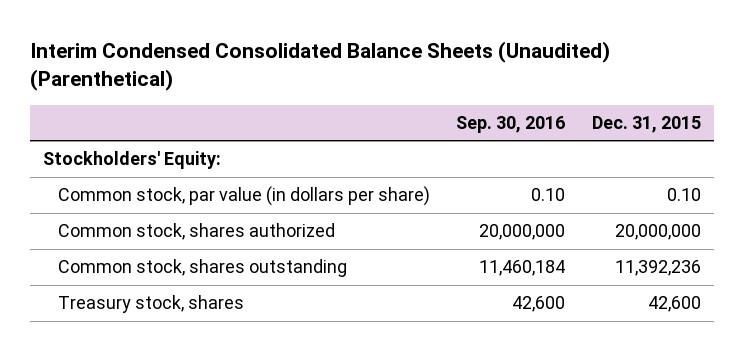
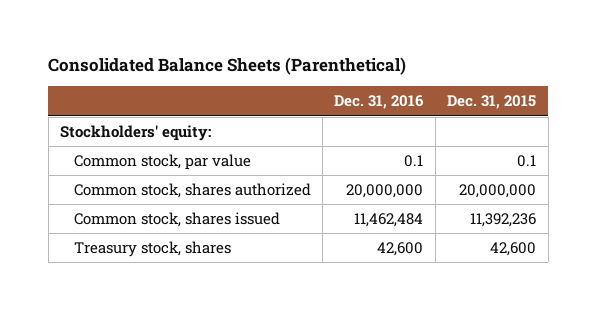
- Interim Condensed Consolidated Balance Sheets (Unaudited) (Parenthetical)
+ Consolidated Balance Sheets (Parenthetical)
- | Sep. 30, 2016 | Dec. 31, 2015
+ | Dec. 31, 2016 | Dec. 31, 2015
- Stockholders' Equity:
- Common stock, par value (in dollars per share) | 0.10 | 0.10
+ Stockholders' equity:
+ Common stock, par value | 0.1 | 0.1
- Common stock, shares outstanding | 11,460,184 | 11,392,236
+ Common stock, shares issued | 11,462,484 | 11,392,236

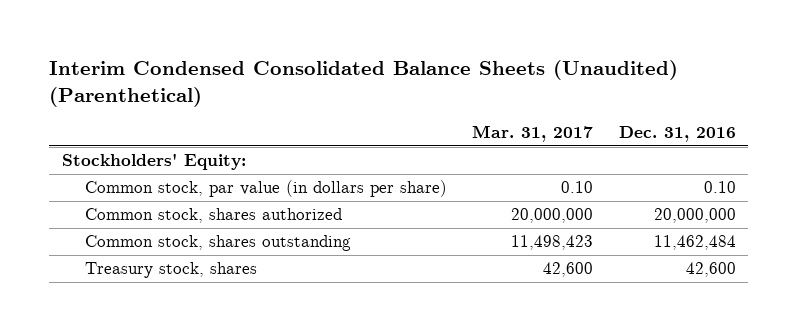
- Consolidated Balance Sheets (Parenthetical)
+ Interim Condensed Consolidated Balance Sheets (Unaudited) (Parenthetical)
- | Dec. 31, 2016 | Dec. 31, 2015
+ | Mar. 31, 2017 | Dec. 31, 2016
- Stockholders' equity:
- Common stock, par value | 0.1 | 0.1
+ Stockholders' Equity:
+ Common stock, par value (in dollars per share) | 0.10 | 0.10
- Common stock, shares issued | 11,462,484 | 11,392,236
+ Common stock, shares outstanding | 11,498,423 | 11,462,484

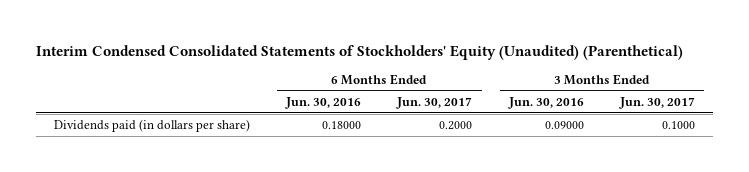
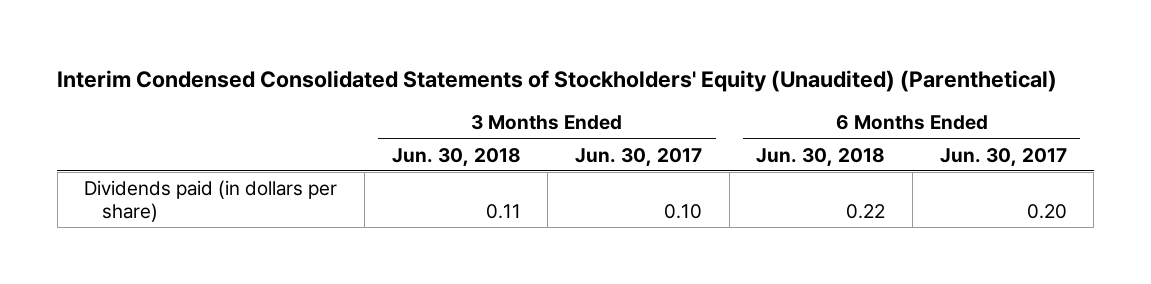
- | 6 Months Ended Jun. 30, 2016 | 6 Months Ended Jun. 30, 2017 | 3 Months Ended Jun. 30, 2016 | 3 Months Ended Jun. 30, 2017
+ | 3 Months Ended Jun. 30, 2018 | 3 Months Ended Jun. 30, 2017 | 6 Months Ended Jun. 30, 2018 | 6 Months Ended Jun. 30, 2017
- Dividends paid (in dollars per share) | 0.18000 | 0.2000 | 0.09000 | 0.1000
+ Dividends paid (in dollars per share) | 0.11 | 0.10 | 0.22 | 0.20

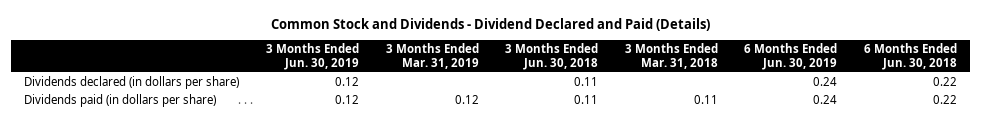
- Interim Condensed Consolidated Statements of Stockholders' Equity (Unaudited) (Parenthetical)
+ Common Stock and Dividends - Dividend Declared and Paid (Details)
- | 3 Months Ended Jun. 30, 2018 | 3 Months Ended Jun. 30, 2017 | 6 Months Ended Jun. 30, 2018 | 6 Months Ended Jun. 30, 2017
+ | 3 Months Ended Jun. 30, 2019 | 3 Months Ended Mar. 31, 2019 | 3 Months Ended Jun. 30, 2018 | 3 Months Ended Mar. 31, 2018 | 6 Months Ended Jun. 30, 2019 | 6 Months Ended Jun. 30, 2018
+ Dividends declared (in dollars per share) | 0.12 | | 0.11 | | 0.24 | 0.22

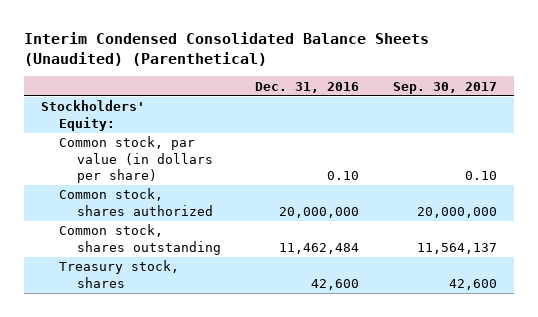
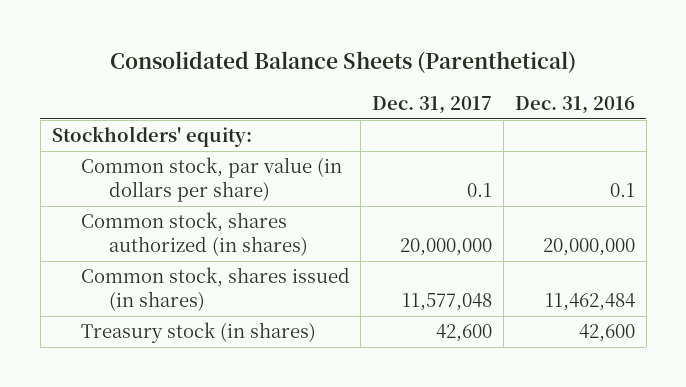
- Interim Condensed Consolidated Balance Sheets (Unaudited) (Parenthetical)
+ Consolidated Balance Sheets (Parenthetical)
- | Dec. 31, 2016 | Sep. 30, 2017
+ | Dec. 31, 2017 | Dec. 31, 2016
- Stockholders' Equity:
- Common stock, par value (in dollars per share) | 0.10 | 0.10
- Common stock, shares authorized | 20,000,000 | 20,000,000
- Common stock, shares outstanding | 11,462,484 | 11,564,137
- Treasury stock, shares | 42,600 | 42,600
+ Stockholders' equity:
+ Common stock, par value (in dollars per share) | 0.1 | 0.1
+ Common stock, shares authorized (in shares) | 20,000,000 | 20,000,000
+ Common stock, shares issued (in shares) | 11,577,048 | 11,462,484
+ Treasury stock (in shares) | 42,600 | 42,600

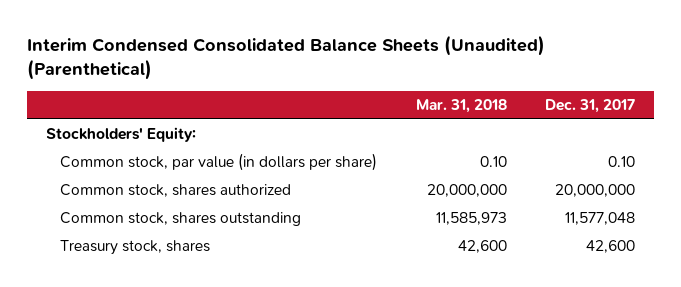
- Consolidated Balance Sheets (Parenthetical)
+ Interim Condensed Consolidated Balance Sheets (Unaudited) (Parenthetical)
- | Dec. 31, 2017 | Dec. 31, 2016
+ | Mar. 31, 2018 | Dec. 31, 2017
- Stockholders' equity:
- Common stock, par value (in dollars per share) | 0.1 | 0.1
- Common stock, shares authorized (in shares) | 20,000,000 | 20,000,000
- Common stock, shares issued (in shares) | 11,577,048 | 11,462,484
- Treasury stock (in shares) | 42,600 | 42,600
+ Stockholders' Equity:
+ Common stock, par value (in dollars per share) | 0.10 | 0.10
+ Common stock, shares authorized | 20,000,000 | 20,000,000
+ Common stock, shares outstanding | 11,585,973 | 11,577,048
+ Treasury stock, shares | 42,600 | 42,600

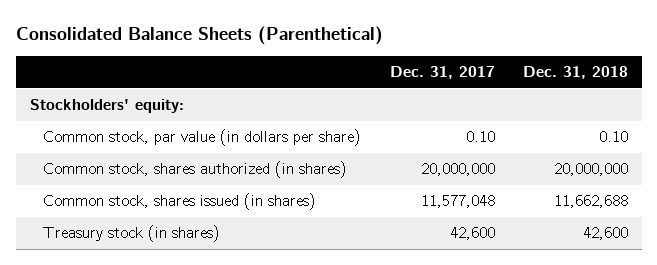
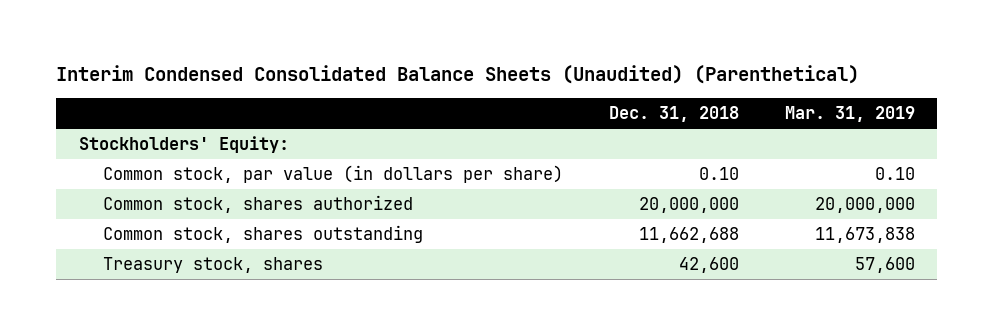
- Consolidated Balance Sheets (Parenthetical)
+ Interim Condensed Consolidated Balance Sheets (Unaudited) (Parenthetical)
- | Dec. 31, 2017 | Dec. 31, 2018
+ | Dec. 31, 2018 | Mar. 31, 2019
- Stockholders' equity:
+ Stockholders' Equity:
- Common stock, shares authorized (in shares) | 20,000,000 | 20,000,000
- Common stock, shares issued (in shares) | 11,577,048 | 11,662,688
- Treasury stock (in shares) | 42,600 | 42,600
+ Common stock, shares authorized | 20,000,000 | 20,000,000
+ Common stock, shares outstanding | 11,662,688 | 11,673,838
+ Treasury stock, shares | 42,600 | 57,600

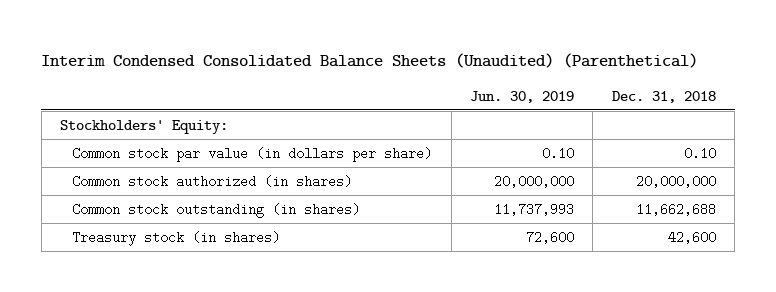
- | Dec. 31, 2018 | Mar. 31, 2019
+ | Jun. 30, 2019 | Dec. 31, 2018
- Common stock, par value (in dollars per share) | 0.10 | 0.10
- Common stock, shares authorized | 20,000,000 | 20,000,000
- Common stock, shares outstanding | 11,662,688 | 11,673,838
- Treasury stock, shares | 42,600 | 57,600
+ Common stock par value (in dollars per share) | 0.10 | 0.10
+ Common stock authorized (in shares) | 20,000,000 | 20,000,000
+ Common stock outstanding (in shares) | 11,737,993 | 11,662,688
+ Treasury stock (in shares) | 72,600 | 42,600

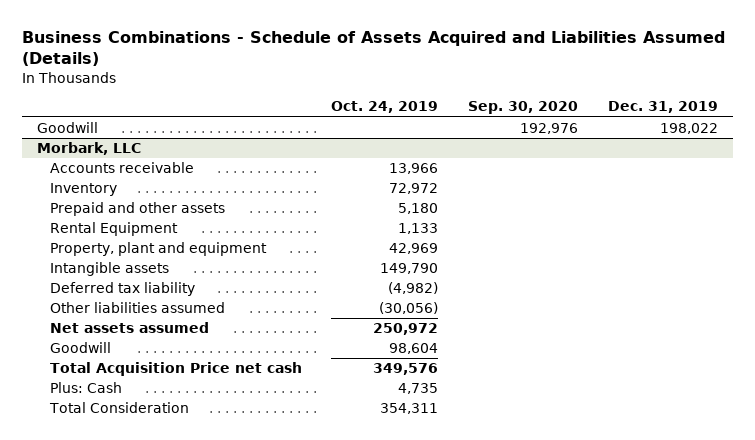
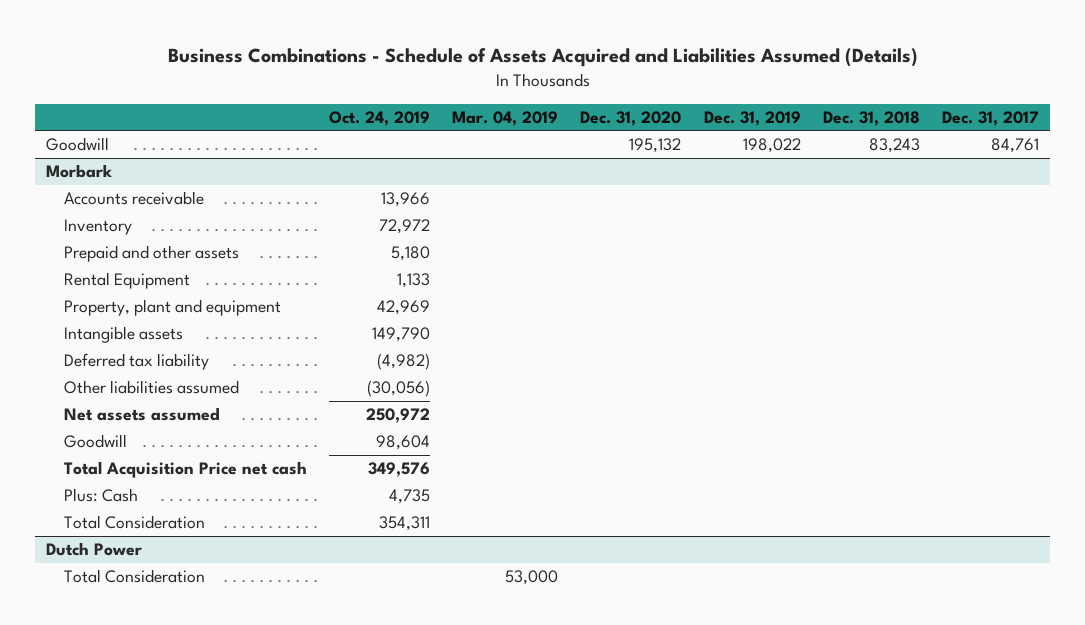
- | Oct. 24, 2019 | Sep. 30, 2020 | Dec. 31, 2019
+ | Oct. 24, 2019 | Mar. 04, 2019 | Dec. 31, 2020 | Dec. 31, 2019 | Dec. 31, 2018 | Dec. 31, 2017
- Morbark, LLC
+ Morbark
+ Dutch Power
+ Total Consideration | | 53,000 | | | |

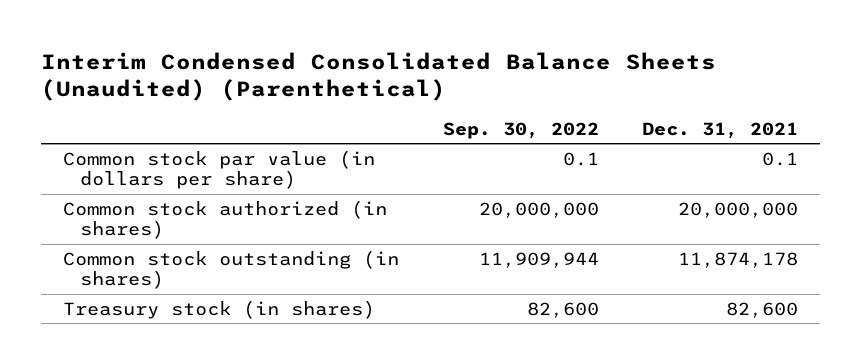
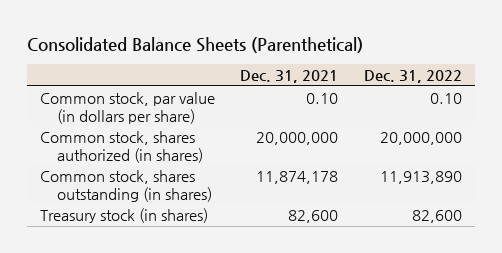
- Interim Condensed Consolidated Balance Sheets (Unaudited) (Parenthetical)
+ Consolidated Balance Sheets (Parenthetical)
- | Sep. 30, 2022 | Dec. 31, 2021
+ | Dec. 31, 2021 | Dec. 31, 2022
- Common stock par value (in dollars per share) | 0.1 | 0.1
- Common stock authorized (in shares) | 20,000,000 | 20,000,000
- Common stock outstanding (in shares) | 11,909,944 | 11,874,178
+ Common stock, par value (in dollars per share) | 0.10 | 0.10
+ Common stock, shares authorized (in shares) | 20,000,000 | 20,000,000
+ Common stock, shares outstanding (in shares) | 11,874,178 | 11,913,890

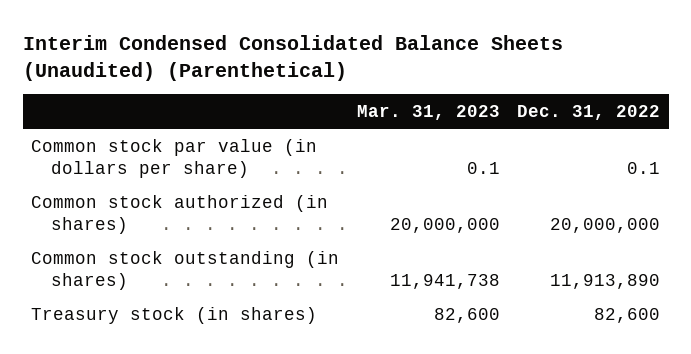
- Consolidated Balance Sheets (Parenthetical)
+ Interim Condensed Consolidated Balance Sheets (Unaudited) (Parenthetical)
- | Dec. 31, 2021 | Dec. 31, 2022
+ | Mar. 31, 2023 | Dec. 31, 2022
- Common stock, par value (in dollars per share) | 0.10 | 0.10
- Common stock, shares authorized (in shares) | 20,000,000 | 20,000,000
- Common stock, shares outstanding (in shares) | 11,874,178 | 11,913,890
+ Common stock par value (in dollars per share) | 0.1 | 0.1
+ Common stock authorized (in shares) | 20,000,000 | 20,000,000
+ Common stock outstanding (in shares) | 11,941,738 | 11,913,890

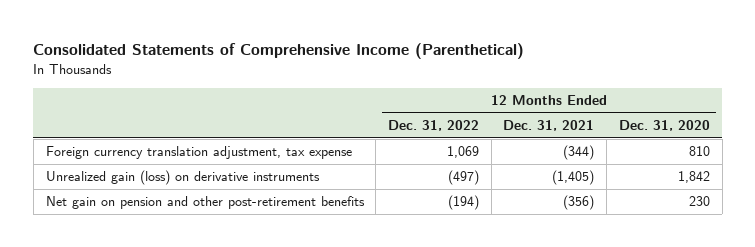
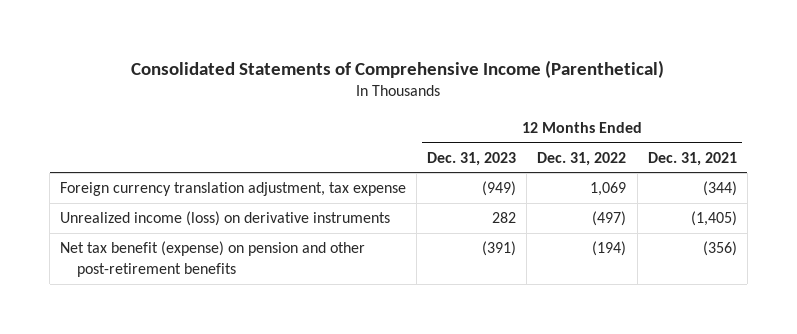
- | 12 Months Ended Dec. 31, 2022 | 12 Months Ended Dec. 31, 2021 | 12 Months Ended Dec. 31, 2020
+ | 12 Months Ended Dec. 31, 2023 | 12 Months Ended Dec. 31, 2022 | 12 Months Ended Dec. 31, 2021
- Unrealized gain (loss) on derivative instruments | (497) | (1,405) | 1,842
- Net gain on pension and other post-retirement benefits | (194) | (356) | 230
+ Unrealized income (loss) on derivative instruments | 282 | (497) | (1,405)
+ Net tax benefit (expense) on pension and other post-retirement benefits | (391) | (194) | (356)

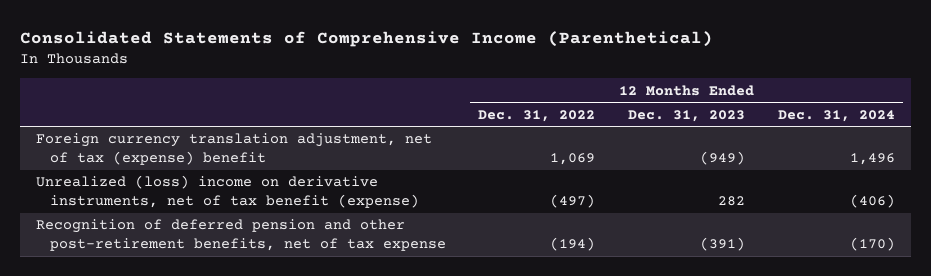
- | 12 Months Ended Dec. 31, 2023 | 12 Months Ended Dec. 31, 2022 | 12 Months Ended Dec. 31, 2021
+ | 12 Months Ended Dec. 31, 2022 | 12 Months Ended Dec. 31, 2023 | 12 Months Ended Dec. 31, 2024
- Foreign currency translation adjustment, tax expense | (949) | 1,069 | (344)
- Unrealized income (loss) on derivative instruments | 282 | (497) | (1,405)
- Net tax benefit (expense) on pension and other post-retirement benefits | (391) | (194) | (356)
+ Foreign currency translation adjustment, net of tax (expense) benefit | 1,069 | (949) | 1,496
+ Unrealized (loss) income on derivative instruments, net of tax benefit (expense) | (497) | 282 | (406)
+ Recognition of deferred pension and other post-retirement benefits, net of tax expense | (194) | (391) | (170)

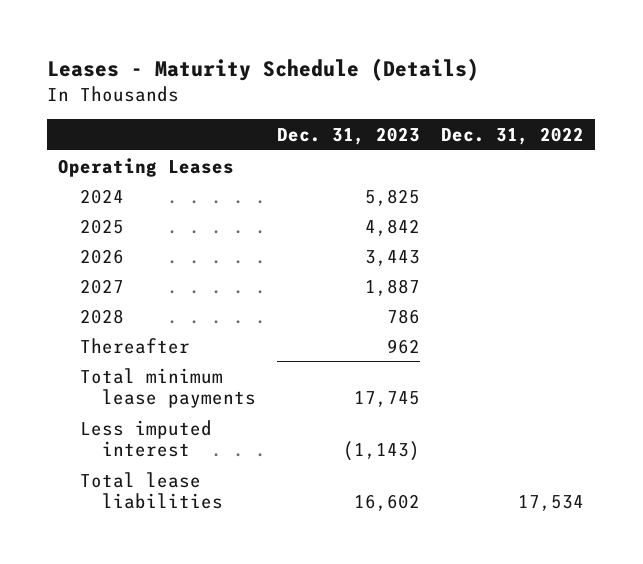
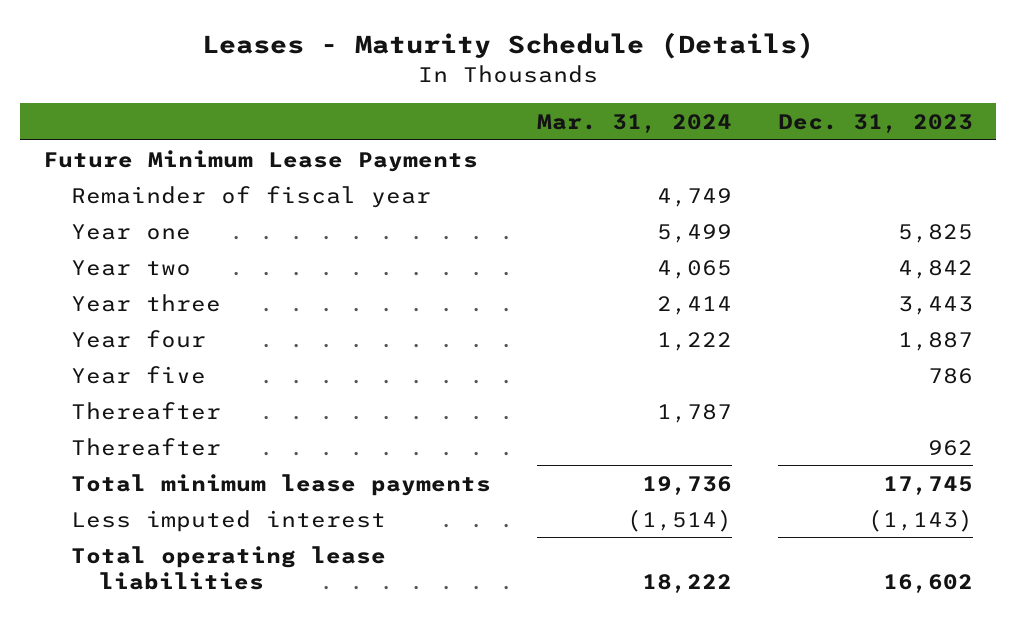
- | Dec. 31, 2023 | Dec. 31, 2022
+ | Mar. 31, 2024 | Dec. 31, 2023
- Operating Leases
- 2024 | 5,825 |
- 2025 | 4,842 |
- 2026 | 3,443 |
- 2027 | 1,887 |
- 2028 | 786 |
+ Future Minimum Lease Payments
+ Remainder of fiscal year | 4,749 |
+ Year one | 5,499 | 5,825
+ Year two | 4,065 | 4,842
+ Year three | 2,414 | 3,443
+ Year four | 1,222 | 1,887
+ Year five | | 786
+ Thereafter | 1,787 |
- Total lease liabilities | 16,602 | 17,534
+ Total operating lease liabilities | 18,222 | 16,602

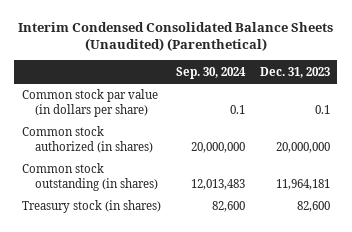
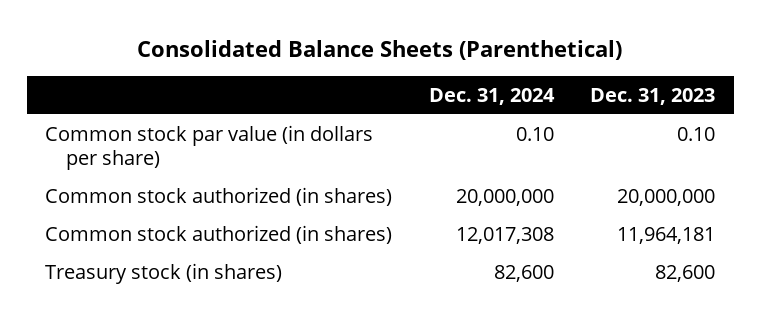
- Interim Condensed Consolidated Balance Sheets (Unaudited) (Parenthetical)
+ Consolidated Balance Sheets (Parenthetical)
- | Sep. 30, 2024 | Dec. 31, 2023
+ | Dec. 31, 2024 | Dec. 31, 2023
- Common stock par value (in dollars per share) | 0.1 | 0.1
+ Common stock par value (in dollars per share) | 0.10 | 0.10
- Common stock outstanding (in shares) | 12,013,483 | 11,964,181
+ Common stock authorized (in shares) | 12,017,308 | 11,964,181

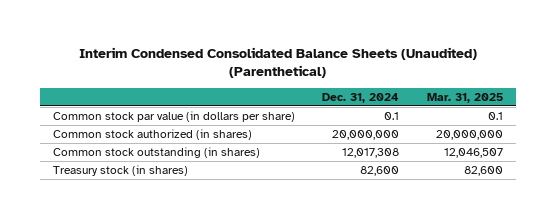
- Consolidated Balance Sheets (Parenthetical)
+ Interim Condensed Consolidated Balance Sheets (Unaudited) (Parenthetical)
- | Dec. 31, 2024 | Dec. 31, 2023
+ | Dec. 31, 2024 | Mar. 31, 2025
- Common stock par value (in dollars per share) | 0.10 | 0.10
+ Common stock par value (in dollars per share) | 0.1 | 0.1
- Common stock authorized (in shares) | 12,017,308 | 11,964,181
+ Common stock outstanding (in shares) | 12,017,308 | 12,046,507

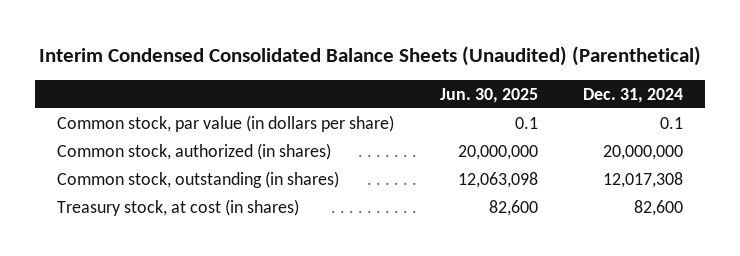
- | Dec. 31, 2024 | Mar. 31, 2025
+ | Jun. 30, 2025 | Dec. 31, 2024
- Common stock par value (in dollars per share) | 0.1 | 0.1
- Common stock authorized (in shares) | 20,000,000 | 20,000,000
- Common stock outstanding (in shares) | 12,017,308 | 12,046,507
- Treasury stock (in shares) | 82,600 | 82,600
+ Common stock, par value (in dollars per share) | 0.1 | 0.1
+ Common stock, authorized (in shares) | 20,000,000 | 20,000,000
+ Common stock, outstanding (in shares) | 12,063,098 | 12,017,308
+ Treasury stock, at cost (in shares) | 82,600 | 82,600

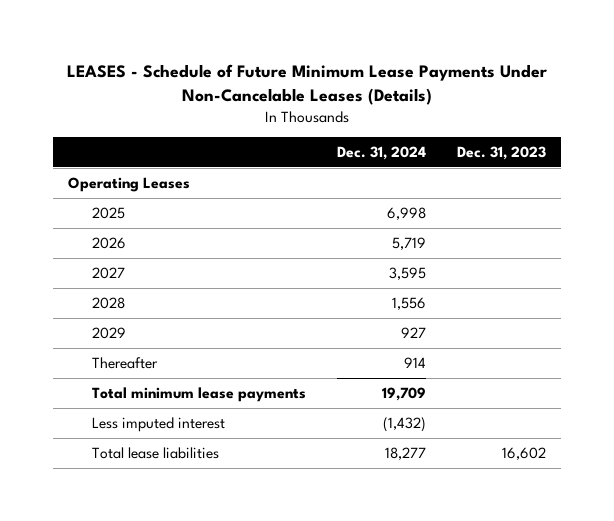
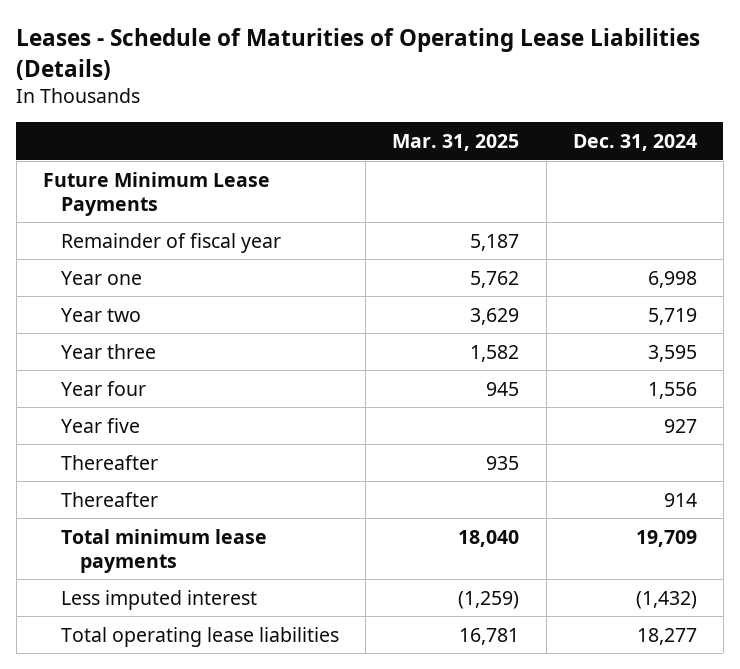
- LEASES - Schedule of Future Minimum Lease Payments Under Non-Cancelable Leases (Details)
+ Leases - Schedule of Maturities of Operating Lease Liabilities (Details)
- | Dec. 31, 2024 | Dec. 31, 2023
+ | Mar. 31, 2025 | Dec. 31, 2024
- Operating Leases
- 2025 | 6,998 |
- 2026 | 5,719 |
- 2027 | 3,595 |
- 2028 | 1,556 |
- 2029 | 927 |
+ Future Minimum Lease Payments
+ Remainder of fiscal year | 5,187 |
+ Year one | 5,762 | 6,998
+ Year two | 3,629 | 5,719
+ Year three | 1,582 | 3,595
+ Year four | 945 | 1,556
+ Year five | | 927
+ Thereafter | 935 |
- Total lease liabilities | 18,277 | 16,602
+ Total operating lease liabilities | 16,781 | 18,277

